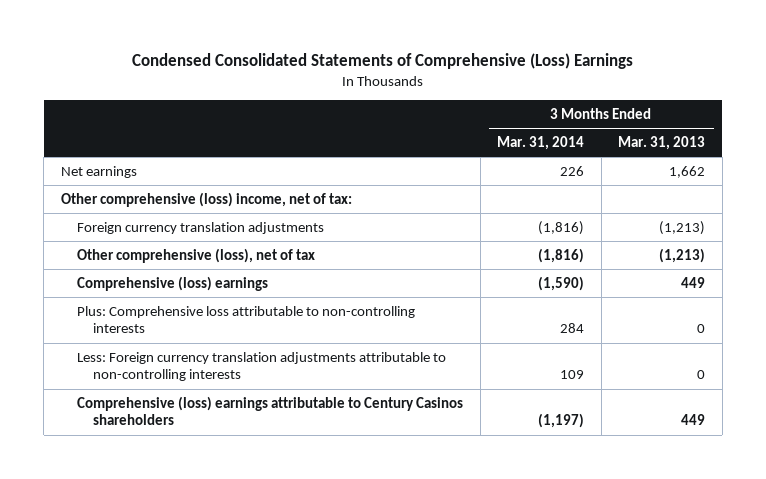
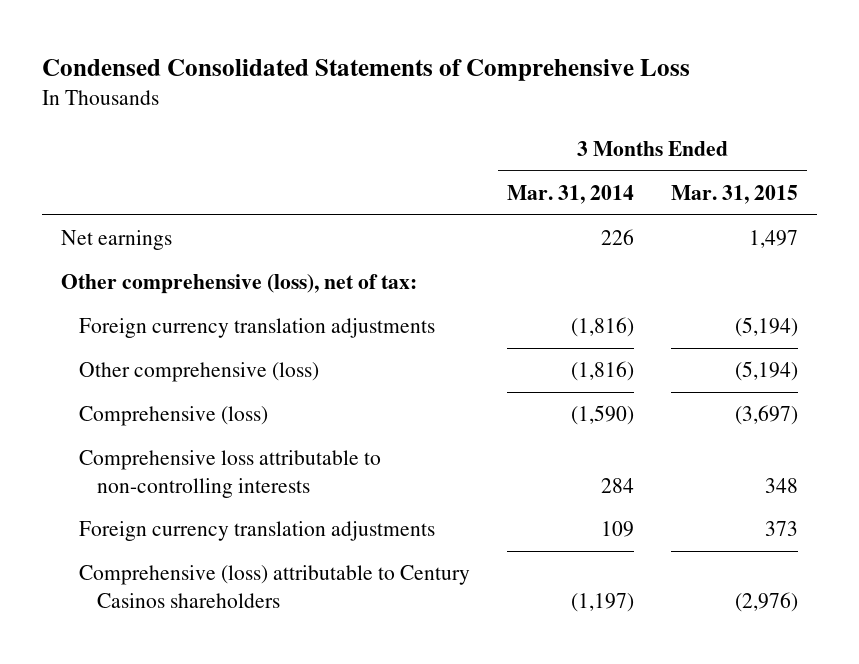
- Condensed Consolidated Statements of Comprehensive (Loss) Earnings
+ Condensed Consolidated Statements of Comprehensive Loss
- | 3 Months Ended Mar. 31, 2014 | 3 Months Ended Mar. 31, 2013
+ | 3 Months Ended Mar. 31, 2014 | 3 Months Ended Mar. 31, 2015
- Other comprehensive (loss) income, net of tax:
+ Other comprehensive (loss), net of tax:
- Other comprehensive (loss), net of tax | (1,816) | (1,213)
- Comprehensive (loss) earnings | (1,590) | 449
- Plus: Comprehensive loss attributable to non-controlling interests | 284 | 0
- Less: Foreign currency translation adjustments attributable to non-controlling interests | 109 | 0
- Comprehensive (loss) earnings attributable to Century Casinos shareholders | (1,197) | 449
+ Other comprehensive (loss) | (1,816) | (5,194)
+ Comprehensive (loss) | (1,590) | (3,697)
+ Comprehensive loss attributable to non-controlling interests | 284 | 348
+ Foreign currency translation adjustments | 109 | 373
+ Comprehensive (loss) attributable to Century Casinos shareholders | (1,197) | (2,976)

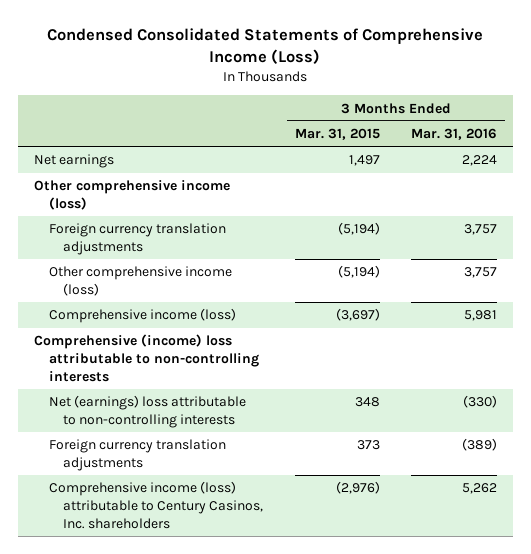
- Condensed Consolidated Statements of Comprehensive Loss
+ Condensed Consolidated Statements of Comprehensive Income (Loss)
- | 3 Months Ended Mar. 31, 2014 | 3 Months Ended Mar. 31, 2015
+ | 3 Months Ended Mar. 31, 2015 | 3 Months Ended Mar. 31, 2016
- Other comprehensive (loss), net of tax:
+ Other comprehensive income (loss)
- Other comprehensive (loss) | (1,816) | (5,194)
- Comprehensive (loss) | (1,590) | (3,697)
- Comprehensive loss attributable to non-controlling interests | 284 | 348
+ Other comprehensive income (loss) | (5,194) | 3,757
+ Comprehensive income (loss) | (3,697) | 5,981
+ Comprehensive (income) loss attributable to non-controlling interests
+ Net (earnings) loss attributable to non-controlling interests | 348 | (330)
- Comprehensive (loss) attributable to Century Casinos shareholders | (1,197) | (2,976)
+ Comprehensive income (loss) attributable to Century Casinos, Inc. shareholders | (2,976) | 5,262

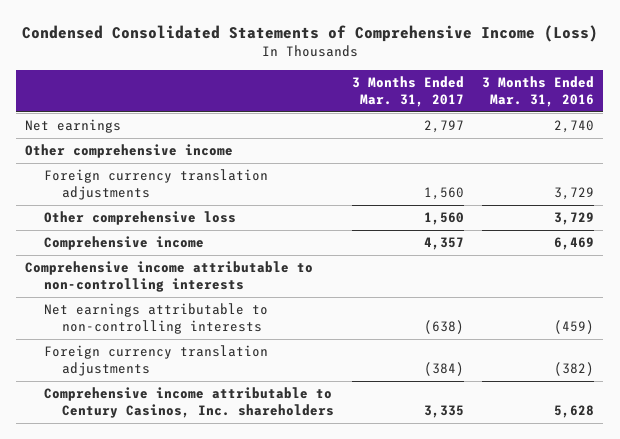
- | 3 Months Ended Mar. 31, 2015 | 3 Months Ended Mar. 31, 2016
+ | 3 Months Ended Mar. 31, 2017 | 3 Months Ended Mar. 31, 2016
- Net earnings | 1,497 | 2,224
- Other comprehensive income (loss)
- Foreign currency translation adjustments | (5,194) | 3,757
- Other comprehensive income (loss) | (5,194) | 3,757
- Comprehensive income (loss) | (3,697) | 5,981
- Comprehensive (income) loss attributable to non-controlling interests
- Net (earnings) loss attributable to non-controlling interests | 348 | (330)
- Foreign currency translation adjustments | 373 | (389)
- Comprehensive income (loss) attributable to Century Casinos, Inc. shareholders | (2,976) | 5,262
+ Net earnings | 2,797 | 2,740
+ Other comprehensive income
+ Foreign currency translation adjustments | 1,560 | 3,729
+ Other comprehensive loss | 1,560 | 3,729
+ Comprehensive income | 4,357 | 6,469
+ Comprehensive income attributable to non-controlling interests
+ Net earnings attributable to non-controlling interests | (638) | (459)
+ Foreign currency translation adjustments | (384) | (382)
+ Comprehensive income attributable to Century Casinos, Inc. shareholders | 3,335 | 5,628

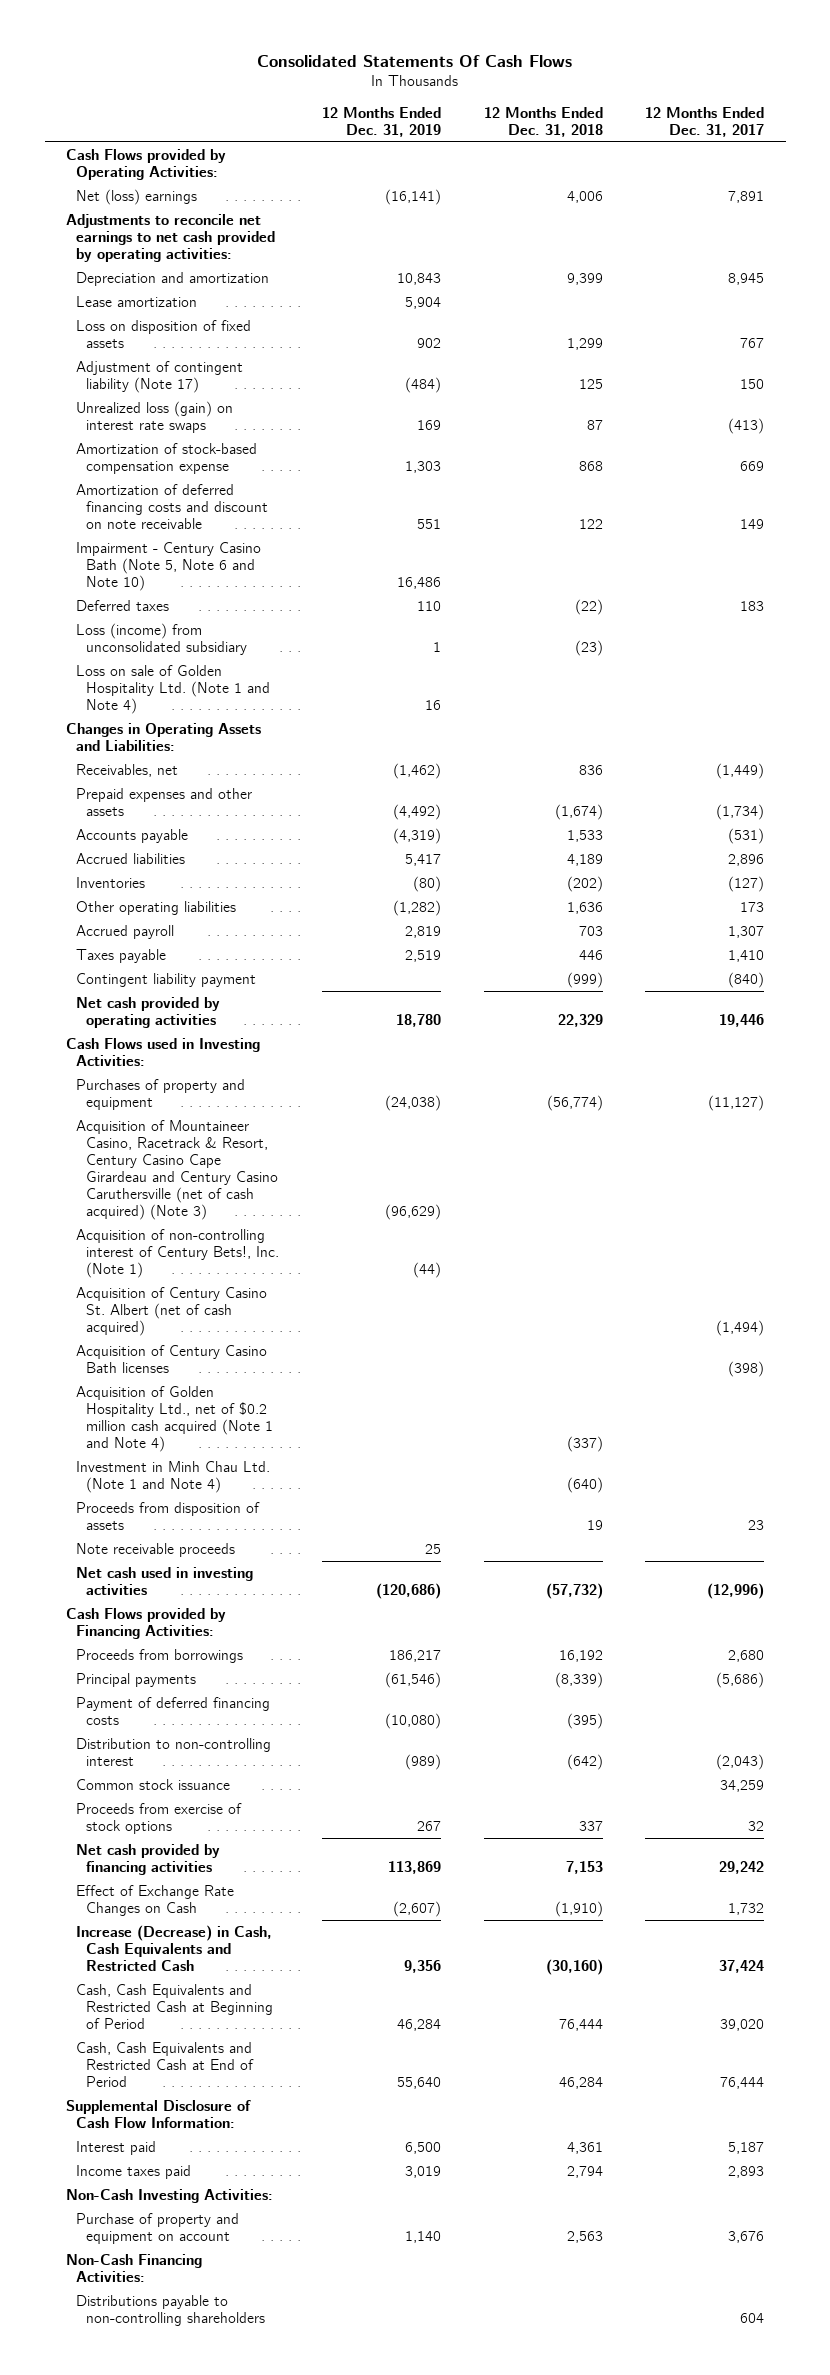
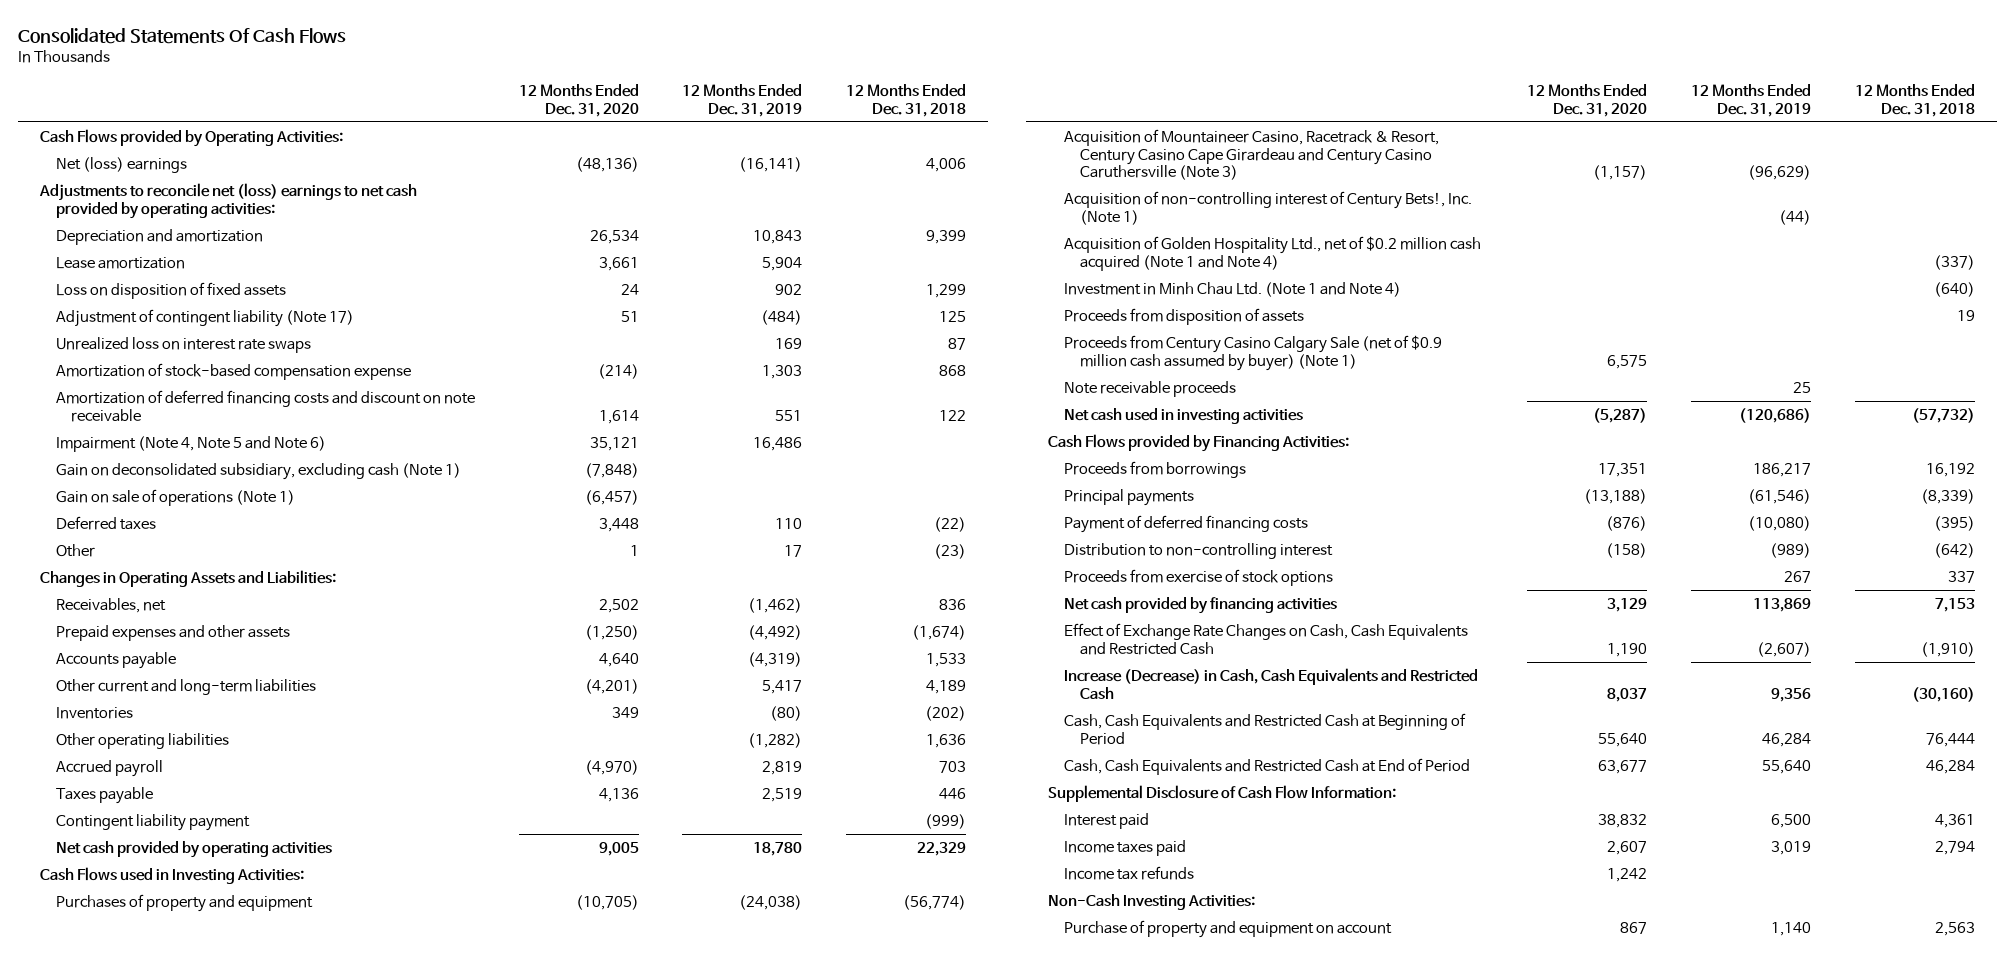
- | 12 Months Ended Dec. 31, 2019 | 12 Months Ended Dec. 31, 2018 | 12 Months Ended Dec. 31, 2017
+ | 12 Months Ended Dec. 31, 2020 | 12 Months Ended Dec. 31, 2019 | 12 Months Ended Dec. 31, 2018
- Adjustments to reconcile net earnings to net cash provided by operating activities:
+ Adjustments to reconcile net (loss) earnings to net cash provided by operating activities:
- Unrealized loss (gain) on interest rate swaps | 169 | 87 | (413)
+ Unrealized loss on interest rate swaps | | 169 | 87
- Impairment - Century Casino Bath (Note 5, Note 6 and Note 10) | 16,486 | |
+ Impairment (Note 4, Note 5 and Note 6) | 35,121 | 16,486 |
+ Gain on deconsolidated subsidiary, excluding cash (Note 1) | (7,848) | |
+ Gain on sale of operations (Note 1) | (6,457) | |
- Loss (income) from unconsolidated subsidiary | 1 | (23) |
- Loss on sale of Golden Hospitality Ltd. (Note 1 and Note 4) | 16 | |
+ Other | 1 | 17 | (23)
- Accrued liabilities | 5,417 | 4,189 | 2,896
+ Other current and long-term liabilities | (4,201) | 5,417 | 4,189
- Acquisition of Mountaineer Casino, Racetrack & Resort, Century Casino Cape Girardeau and Century Casino Caruthersville (net of cash acquired) (Note 3) | (96,629) | |
+ Acquisition of Mountaineer Casino, Racetrack & Resort, Century Casino Cape Girardeau and Century Casino Caruthersville (Note 3) | (1,157) | (96,629) |
- Acquisition of Century Casino St. Albert (net of cash acquired) | | | (1,494)
- Acquisition of Century Casino Bath licenses | | | (398)
+ Proceeds from Century Casino Calgary Sale (net of $0.9 million cash assumed by buyer) (Note 1) | 6,575 | |
- Common stock issuance | | | 34,259
- Effect of Exchange Rate Changes on Cash | (2,607) | (1,910) | 1,732
+ Effect of Exchange Rate Changes on Cash, Cash Equivalents and Restricted Cash | 1,190 | (2,607) | (1,910)
+ Income tax refunds | 1,242 | |
- Non-Cash Financing Activities:
- Distributions payable to non-controlling shareholders | | | 604

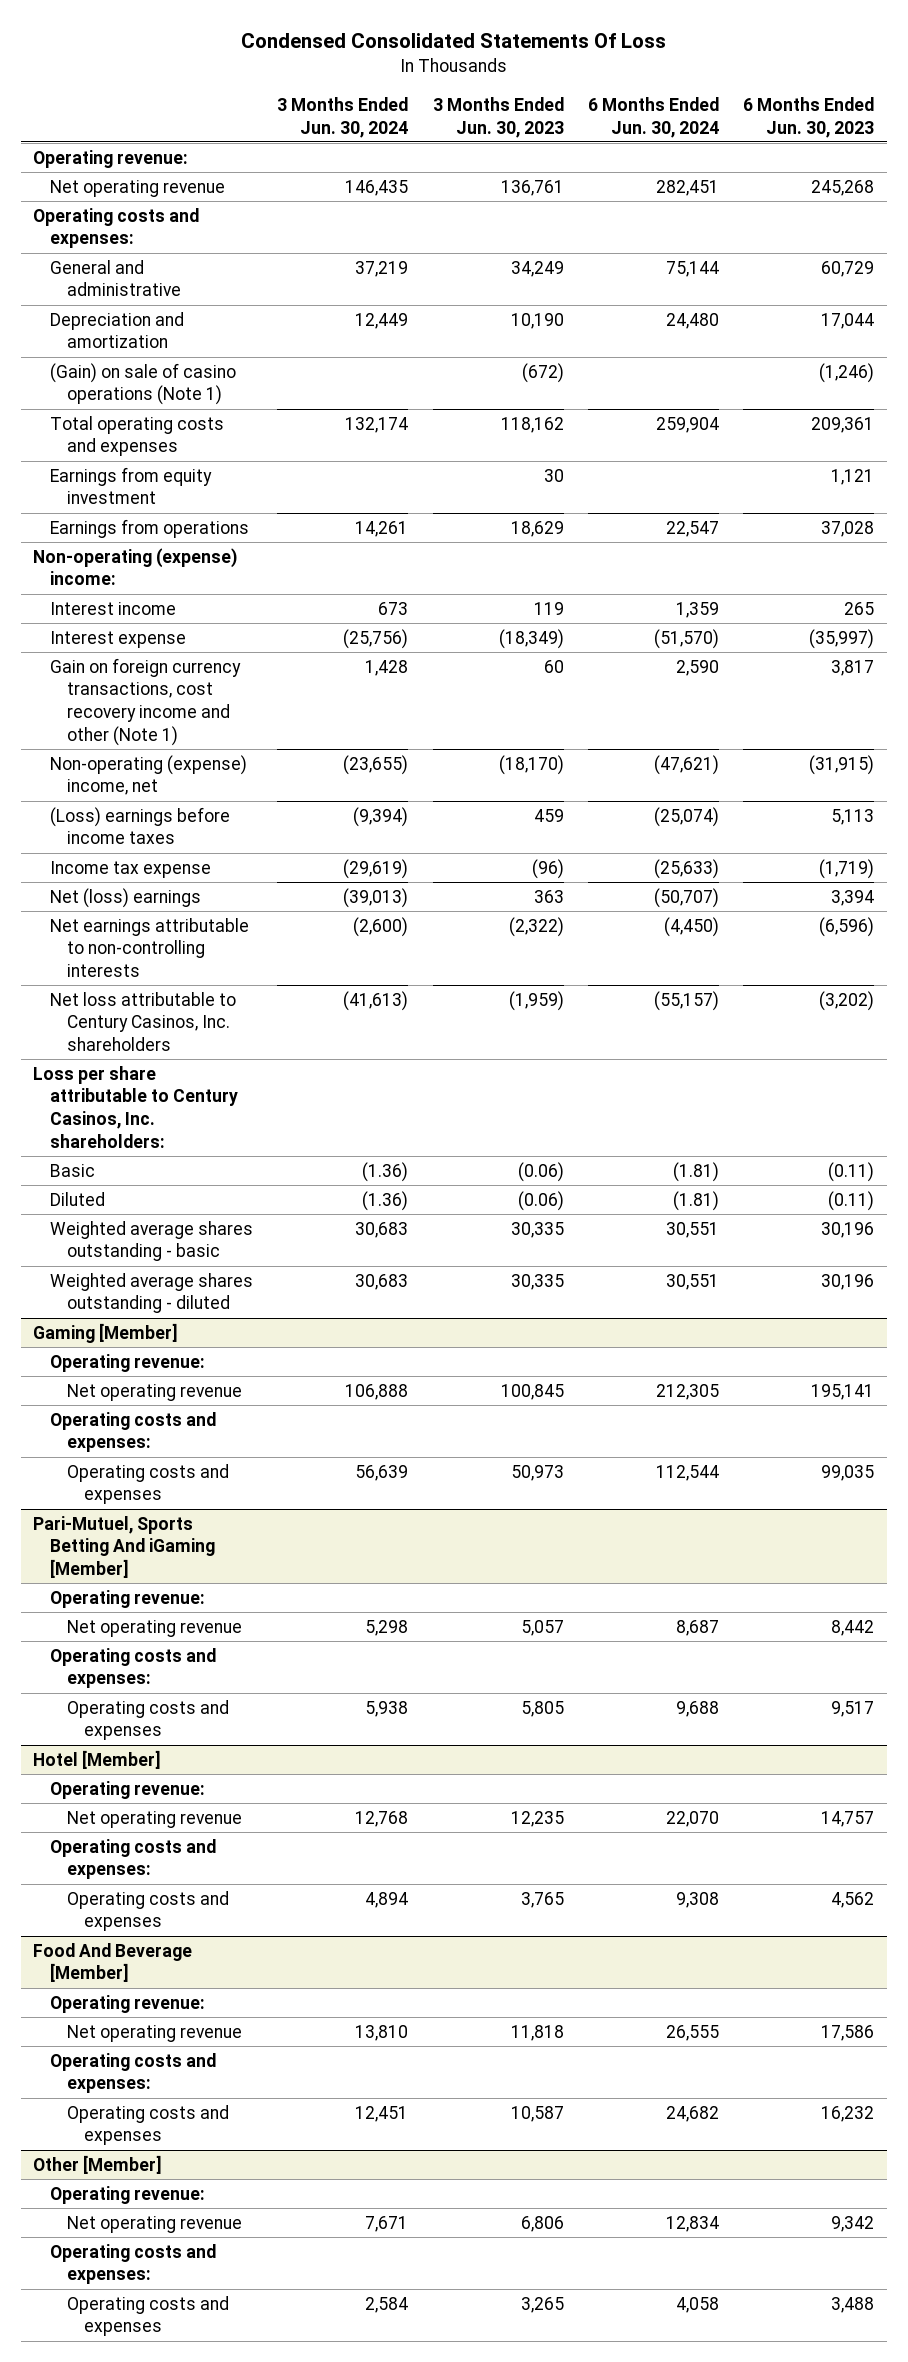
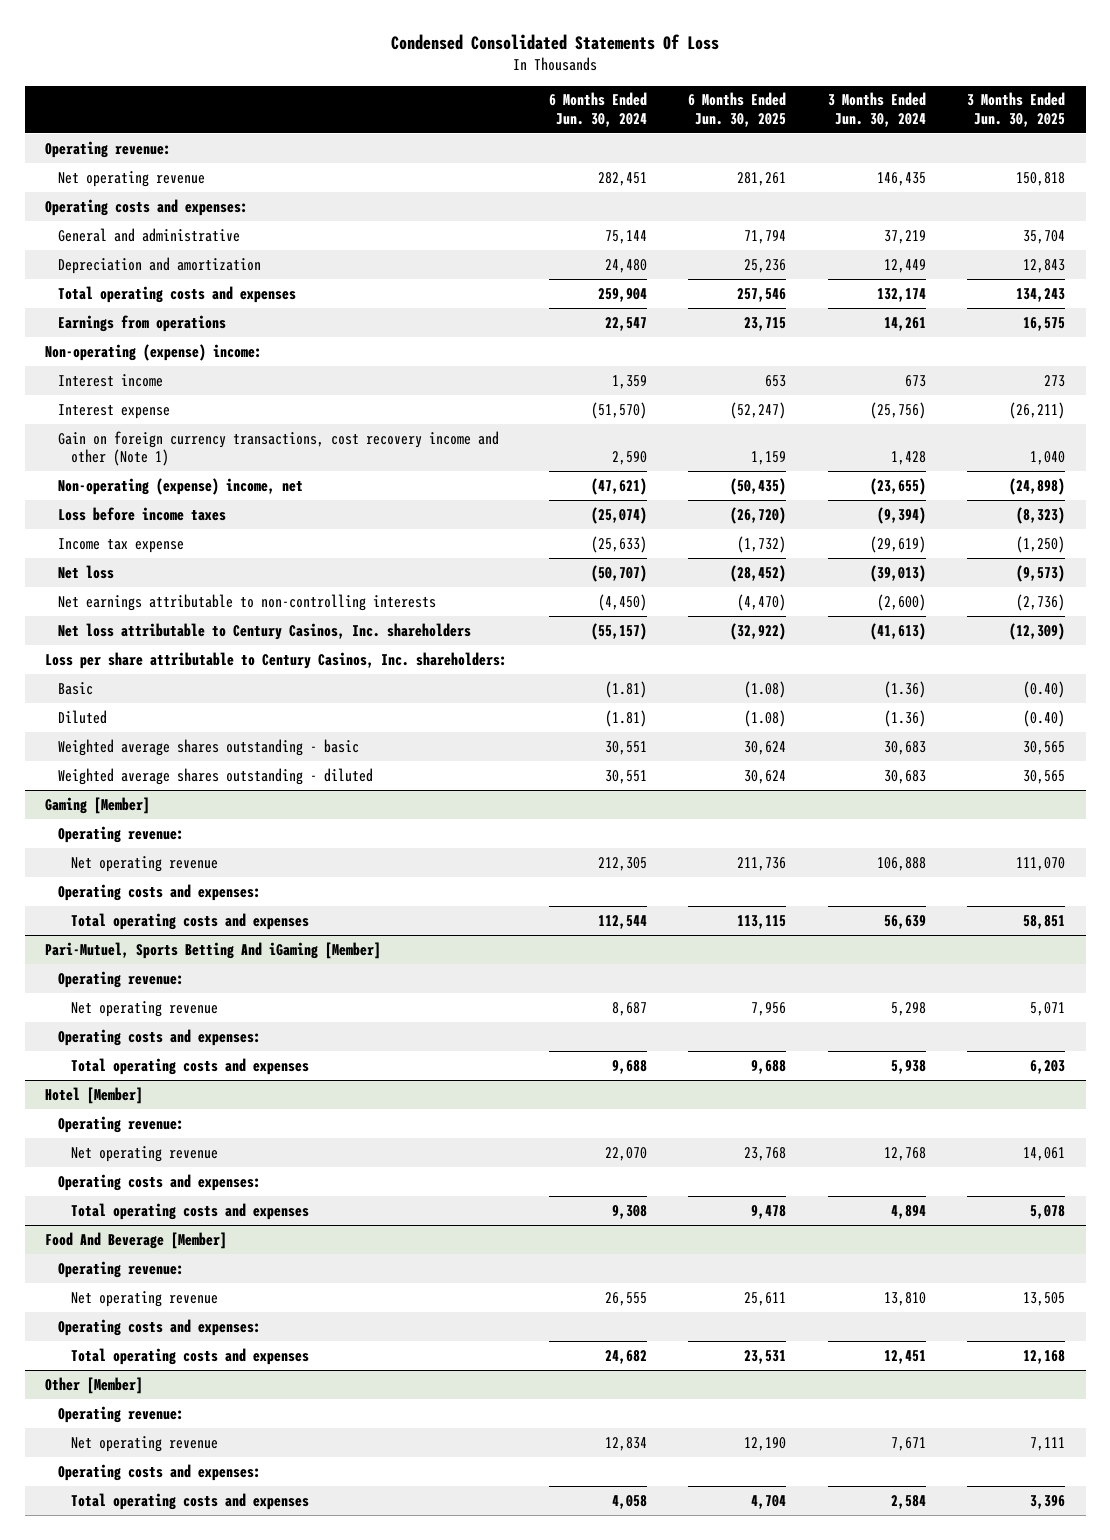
- | 3 Months Ended Jun. 30, 2024 | 3 Months Ended Jun. 30, 2023 | 6 Months Ended Jun. 30, 2024 | 6 Months Ended Jun. 30, 2023
+ | 6 Months Ended Jun. 30, 2024 | 6 Months Ended Jun. 30, 2025 | 3 Months Ended Jun. 30, 2024 | 3 Months Ended Jun. 30, 2025
- (Gain) on sale of casino operations (Note 1) | | (672) | | (1,246)
- Earnings from equity investment | | 30 | | 1,121
- (Loss) earnings before income taxes | (9,394) | 459 | (25,074) | 5,113
+ Loss before income taxes | (25,074) | (26,720) | (9,394) | (8,323)
- Net (loss) earnings | (39,013) | 363 | (50,707) | 3,394
+ Net loss | (50,707) | (28,452) | (39,013) | (9,573)
@ Gaming [Member]
- Operating costs and expenses | 56,639 | 50,973 | 112,544 | 99,035
+ Total operating costs and expenses | 112,544 | 113,115 | 56,639 | 58,851
@ Pari-Mutuel, Sports Betting And iGaming [Member]
- Operating costs and expenses | 5,938 | 5,805 | 9,688 | 9,517
+ Total operating costs and expenses | 9,688 | 9,688 | 5,938 | 6,203
@ Hotel [Member]
- Operating costs and expenses | 4,894 | 3,765 | 9,308 | 4,562
+ Total operating costs and expenses | 9,308 | 9,478 | 4,894 | 5,078
@ Food And Beverage [Member]
- Operating costs and expenses | 12,451 | 10,587 | 24,682 | 16,232
+ Total operating costs and expenses | 24,682 | 23,531 | 12,451 | 12,168
@ Other [Member]
- Operating costs and expenses | 2,584 | 3,265 | 4,058 | 3,488
+ Total operating costs and expenses | 4,058 | 4,704 | 2,584 | 3,396

